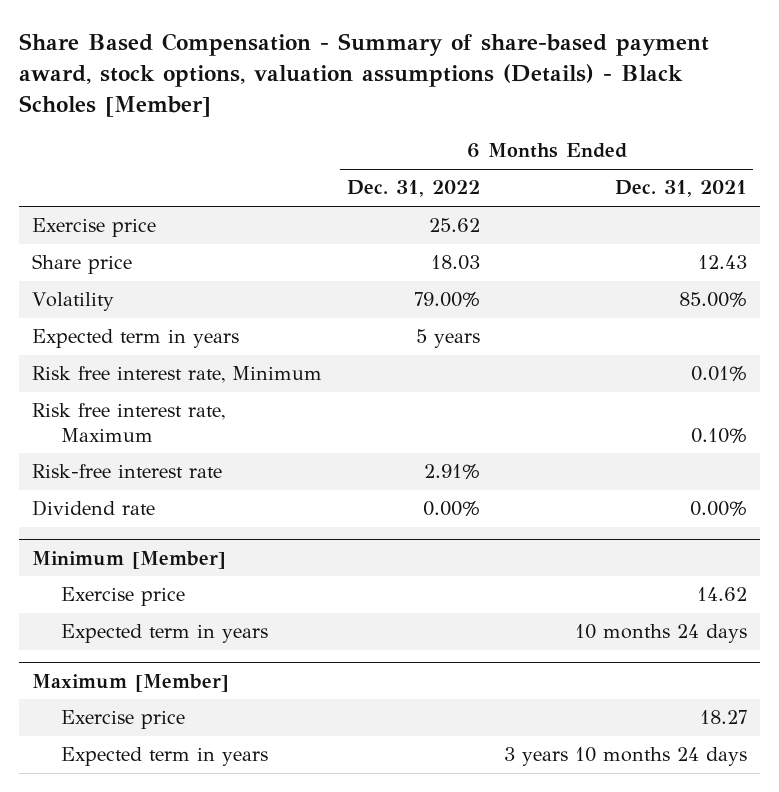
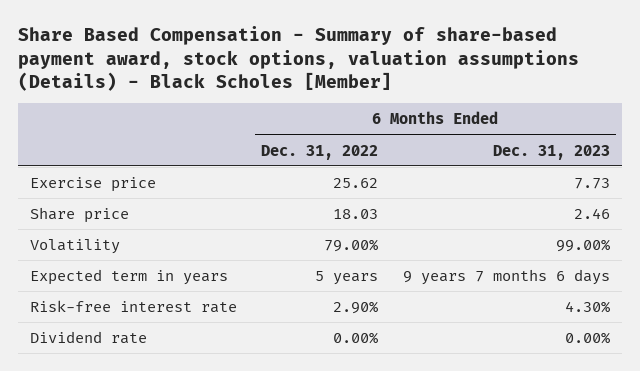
- | 6 Months Ended Dec. 31, 2022 | 6 Months Ended Dec. 31, 2021
+ | 6 Months Ended Dec. 31, 2022 | 6 Months Ended Dec. 31, 2023
- Risk free interest rate, Minimum | | 0.01%
- Risk free interest rate, Maximum | | 0.10%
- Risk-free interest rate | 2.91% |
+ Risk-free interest rate | 2.90% | 4.30%
- Minimum [Member]
- Exercise price | | 14.62
- Expected term in years | | 10 months 24 days
- Maximum [Member]
- Exercise price | | 18.27
- Expected term in years | | 3 years 10 months 24 days

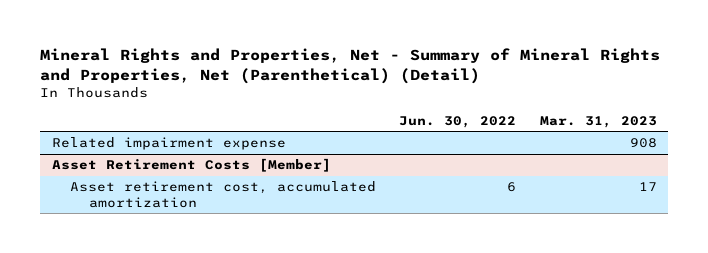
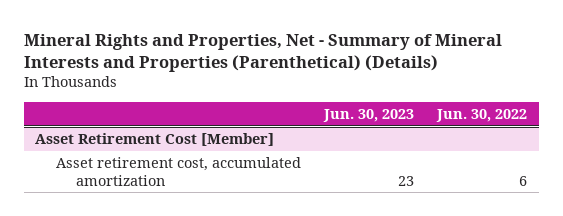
- Mineral Rights and Properties, Net - Summary of Mineral Rights and Properties, Net (Parenthetical) (Detail)
+ Mineral Rights and Properties, Net - Summary of Mineral Interests and Properties (Parenthetical) (Details)
- | Jun. 30, 2022 | Mar. 31, 2023
+ | Jun. 30, 2023 | Jun. 30, 2022
- Related impairment expense | | 908
- Asset Retirement Costs [Member]
+ Asset Retirement Cost [Member]

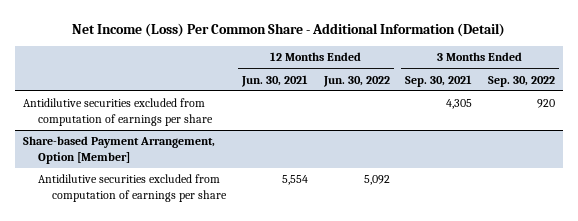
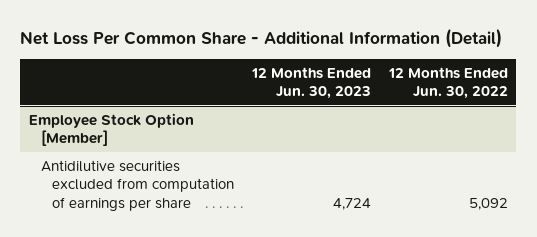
- Net Income (Loss) Per Common Share - Additional Information (Detail)
+ Net Loss Per Common Share - Additional Information (Detail)
- | 12 Months Ended Jun. 30, 2021 | 12 Months Ended Jun. 30, 2022 | 3 Months Ended Sep. 30, 2021 | 3 Months Ended Sep. 30, 2022
+ | 12 Months Ended Jun. 30, 2023 | 12 Months Ended Jun. 30, 2022
- Antidilutive securities excluded from computation of earnings per share | | | 4,305 | 920
- Share-based Payment Arrangement, Option [Member]
+ Employee Stock Option [Member]

